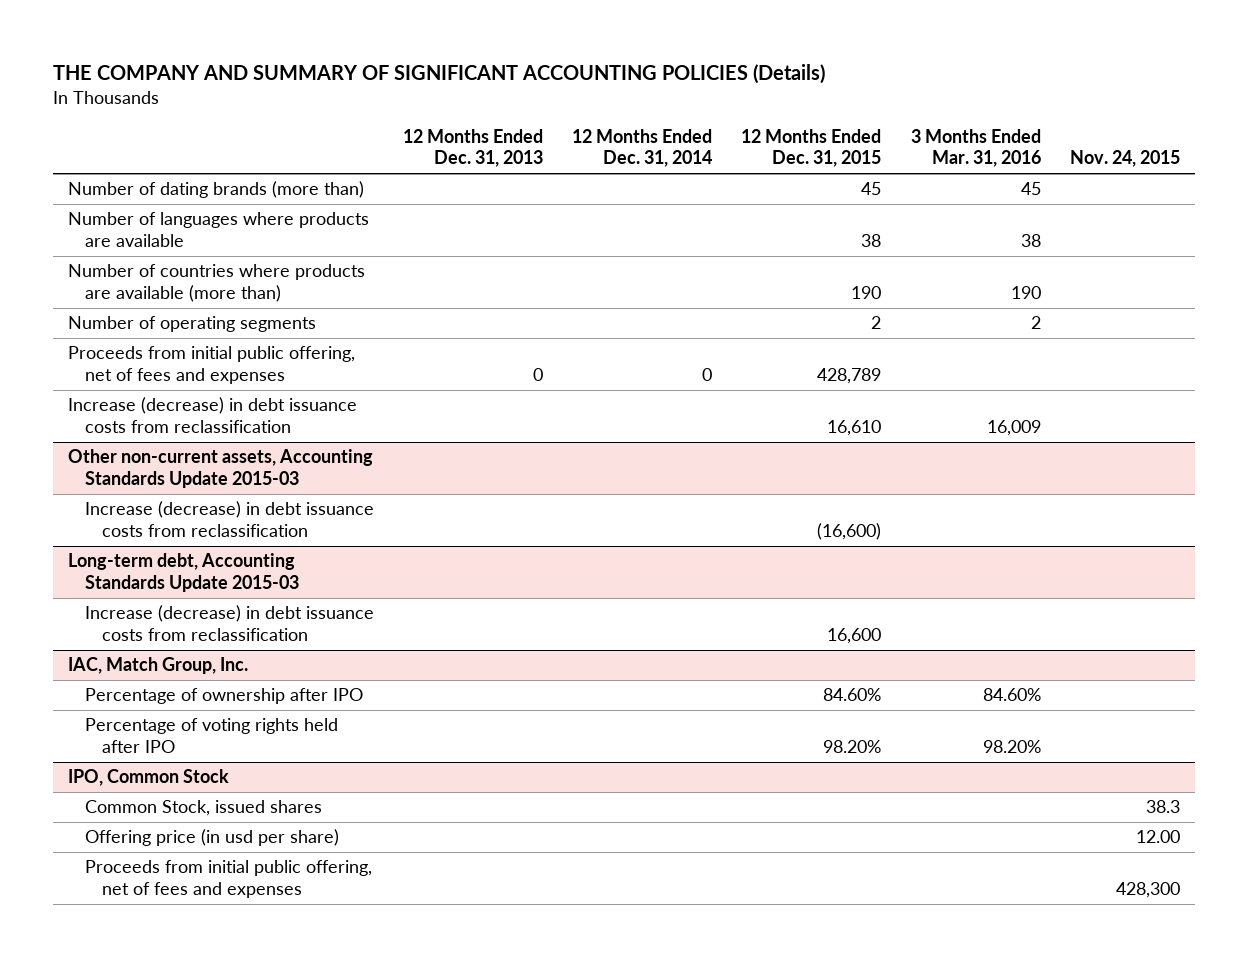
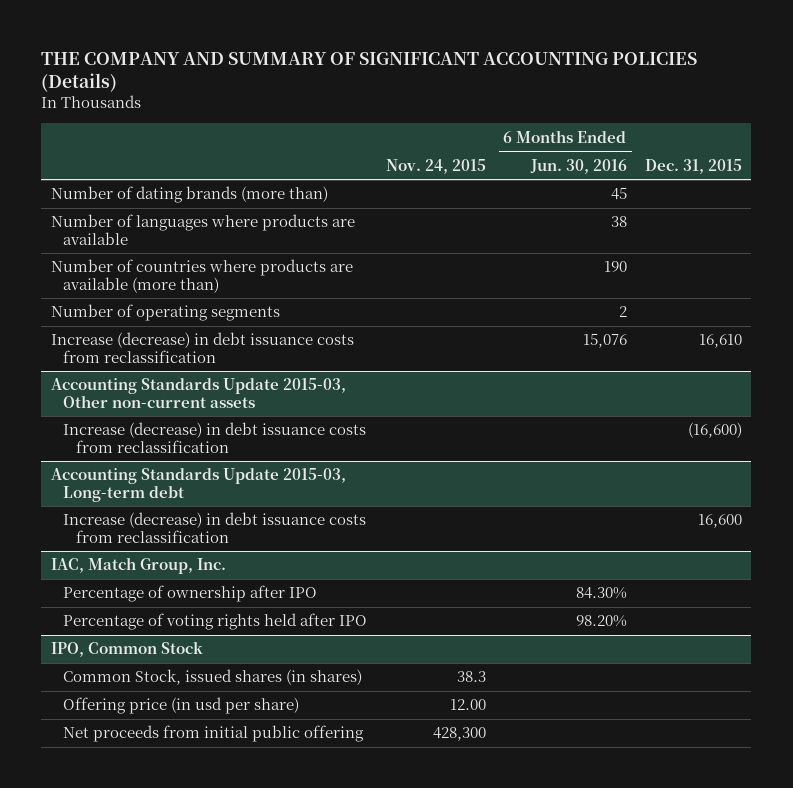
- | 12 Months Ended Dec. 31, 2013 | 12 Months Ended Dec. 31, 2014 | 12 Months Ended Dec. 31, 2015 | 3 Months Ended Mar. 31, 2016 | Nov. 24, 2015
+ | Nov. 24, 2015 | 6 Months Ended Jun. 30, 2016 | Dec. 31, 2015
- Proceeds from initial public offering, net of fees and expenses | 0 | 0 | 428,789 | |
- Other non-current assets, Accounting Standards Update 2015-03
+ Accounting Standards Update 2015-03, Other non-current assets
- Long-term debt, Accounting Standards Update 2015-03
+ Accounting Standards Update 2015-03, Long-term debt
@ IPO, Common Stock
- Common Stock, issued shares | | | | | 38.3
+ Common Stock, issued shares (in shares) | 38.3 | |
- Proceeds from initial public offering, net of fees and expenses | | | | | 428,300
+ Net proceeds from initial public offering | 428,300 | |

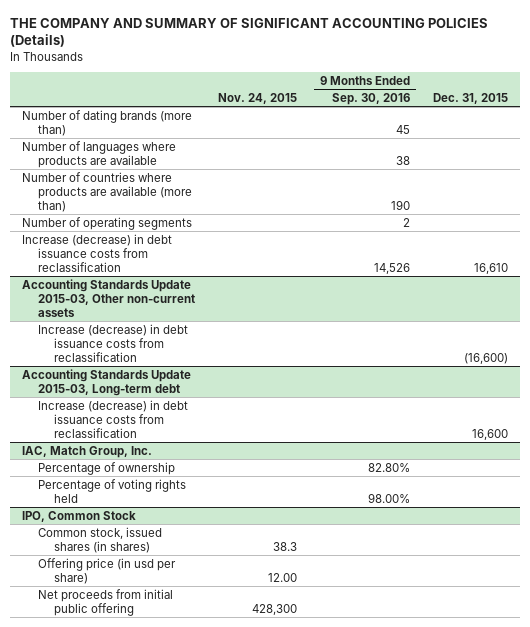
- | Nov. 24, 2015 | 6 Months Ended Jun. 30, 2016 | Dec. 31, 2015
+ | Nov. 24, 2015 | 9 Months Ended Sep. 30, 2016 | Dec. 31, 2015
@ IAC, Match Group, Inc.
- Percentage of ownership after IPO | | 84.30% |
- Percentage of voting rights held after IPO | | 98.20% |
+ Percentage of ownership | | 82.80% |
+ Percentage of voting rights held | | 98.00% |
@ IPO, Common Stock
- Common Stock, issued shares (in shares) | 38.3 | |
+ Common stock, issued shares (in shares) | 38.3 | |

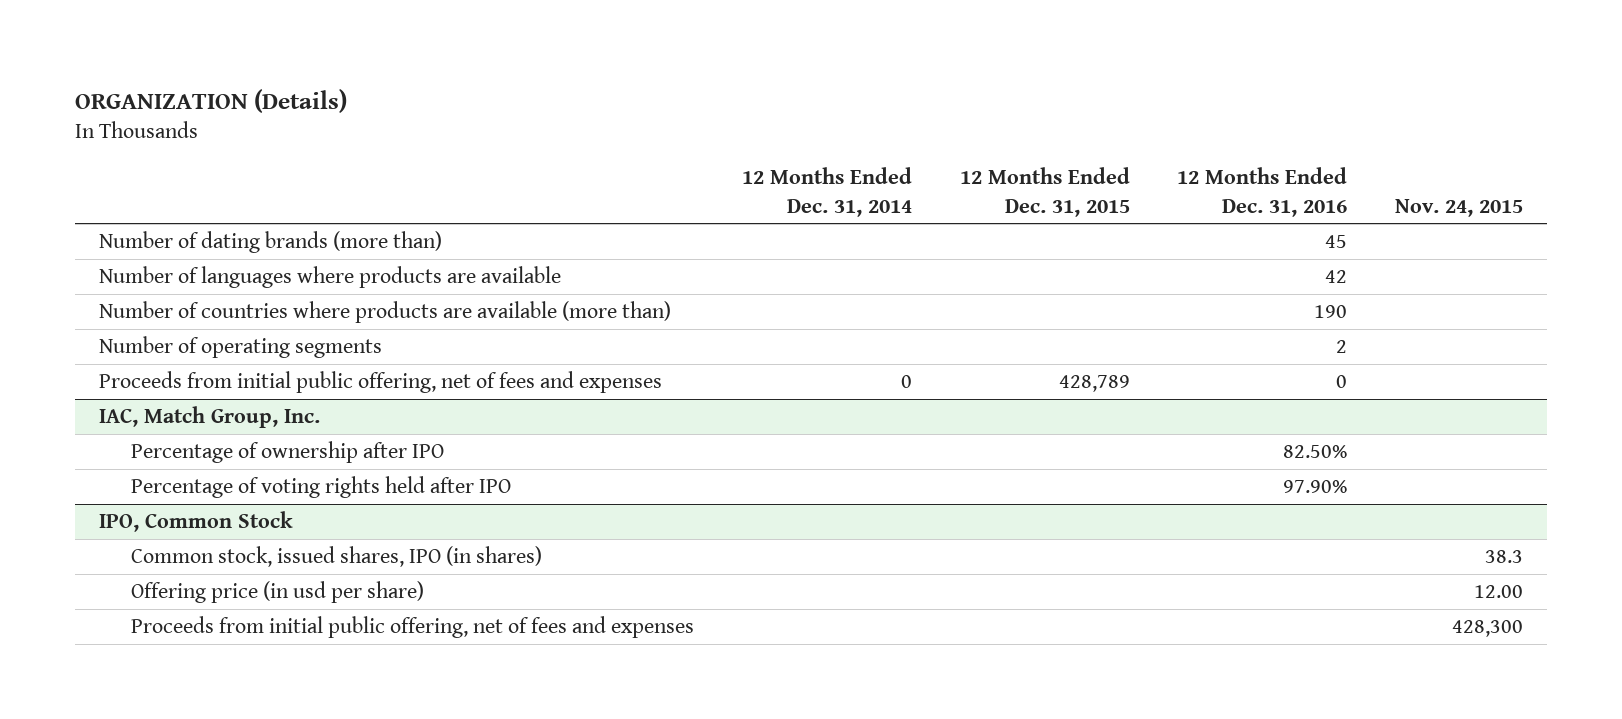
- THE COMPANY AND SUMMARY OF SIGNIFICANT ACCOUNTING POLICIES (Details)
+ ORGANIZATION (Details)
- | Nov. 24, 2015 | 9 Months Ended Sep. 30, 2016 | Dec. 31, 2015
+ | 12 Months Ended Dec. 31, 2014 | 12 Months Ended Dec. 31, 2015 | 12 Months Ended Dec. 31, 2016 | Nov. 24, 2015
- Increase (decrease) in debt issuance costs from reclassification | | 14,526 | 16,610
- Accounting Standards Update 2015-03, Other non-current assets
- Increase (decrease) in debt issuance costs from reclassification | | | (16,600)
- Accounting Standards Update 2015-03, Long-term debt
- Increase (decrease) in debt issuance costs from reclassification | | | 16,600
+ Proceeds from initial public offering, net of fees and expenses | 0 | 428,789 | 0 |
@ IAC, Match Group, Inc.
- Percentage of ownership | | 82.80% |
- Percentage of voting rights held | | 98.00% |
+ Percentage of ownership after IPO | | | 82.50% |
+ Percentage of voting rights held after IPO | | | 97.90% |
@ IPO, Common Stock
- Common stock, issued shares (in shares) | 38.3 | |
+ Common stock, issued shares, IPO (in shares) | | | | 38.3
- Net proceeds from initial public offering | 428,300 | |
+ Proceeds from initial public offering, net of fees and expenses | | | | 428,300

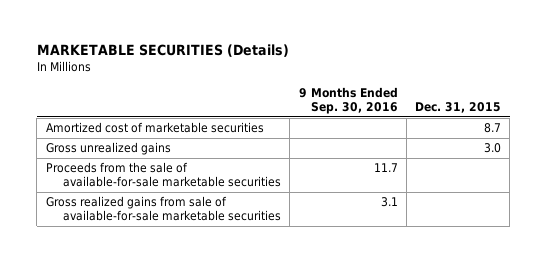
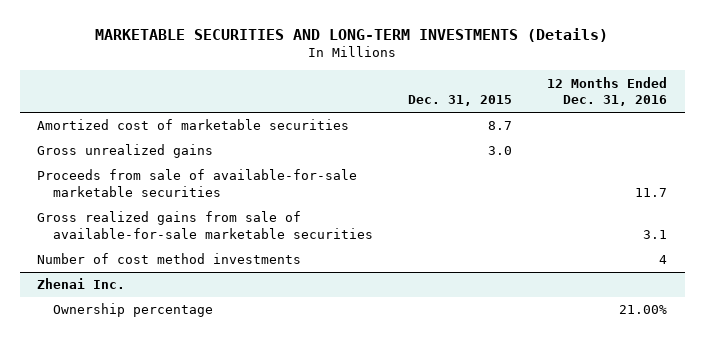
- MARKETABLE SECURITIES (Details)
+ MARKETABLE SECURITIES AND LONG-TERM INVESTMENTS (Details)
- | 9 Months Ended Sep. 30, 2016 | Dec. 31, 2015
+ | Dec. 31, 2015 | 12 Months Ended Dec. 31, 2016
- Proceeds from the sale of available-for-sale marketable securities | 11.7 |
+ Proceeds from sale of available-for-sale marketable securities | | 11.7
+ Number of cost method investments | | 4
+ Zhenai Inc.
+ Ownership percentage | | 21.00%

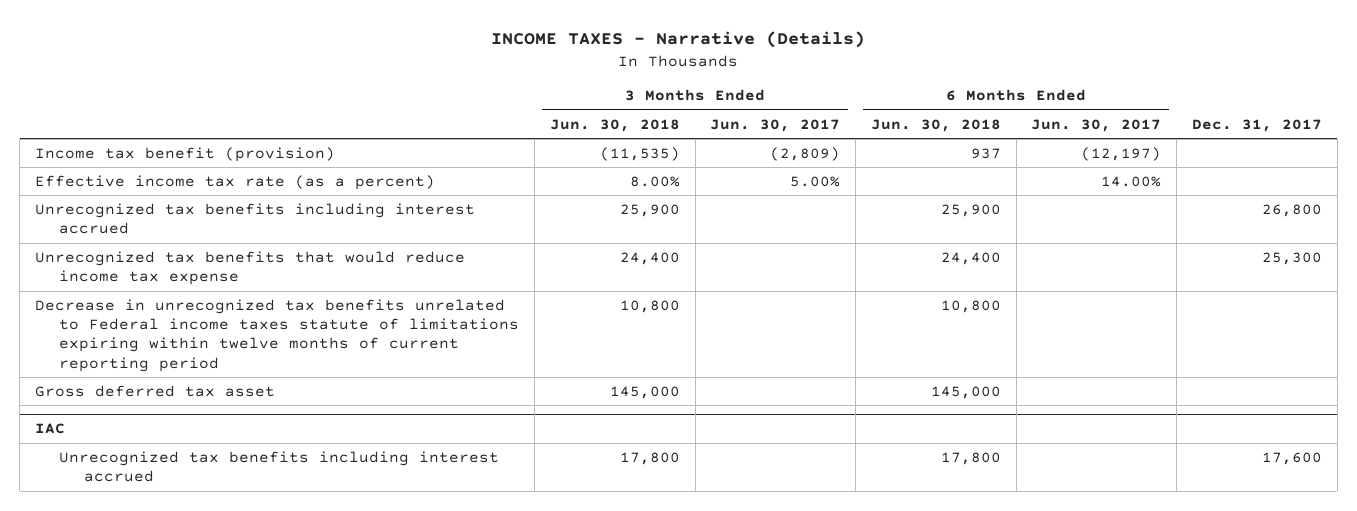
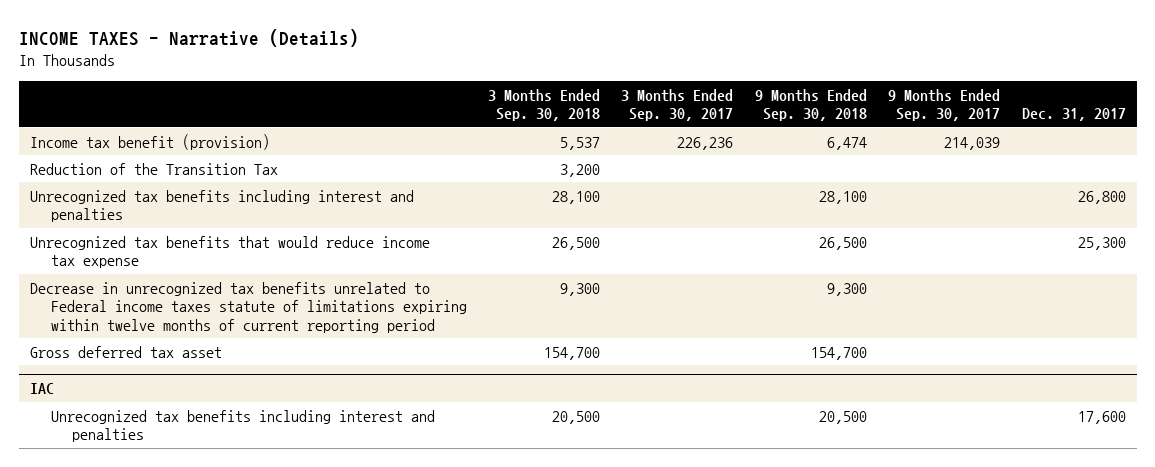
- | 3 Months Ended Jun. 30, 2018 | 3 Months Ended Jun. 30, 2017 | 6 Months Ended Jun. 30, 2018 | 6 Months Ended Jun. 30, 2017 | Dec. 31, 2017
+ | 3 Months Ended Sep. 30, 2018 | 3 Months Ended Sep. 30, 2017 | 9 Months Ended Sep. 30, 2018 | 9 Months Ended Sep. 30, 2017 | Dec. 31, 2017
- Effective income tax rate (as a percent) | 8.00% | 5.00% | | 14.00% |
- Unrecognized tax benefits including interest accrued | 25,900 | | 25,900 | | 26,800
+ Reduction of the Transition Tax | 3,200 | | | |
+ Unrecognized tax benefits including interest and penalties | 28,100 | | 28,100 | | 26,800
@ IAC
- Unrecognized tax benefits including interest accrued | 17,800 | | 17,800 | | 17,600
+ Unrecognized tax benefits including interest and penalties | 20,500 | | 20,500 | | 17,600

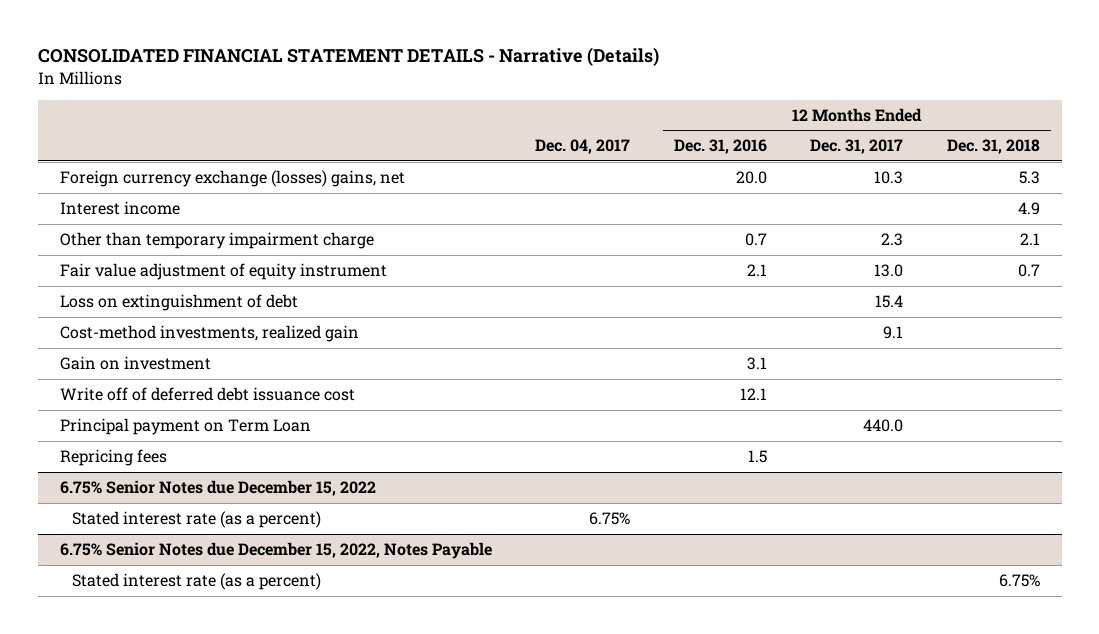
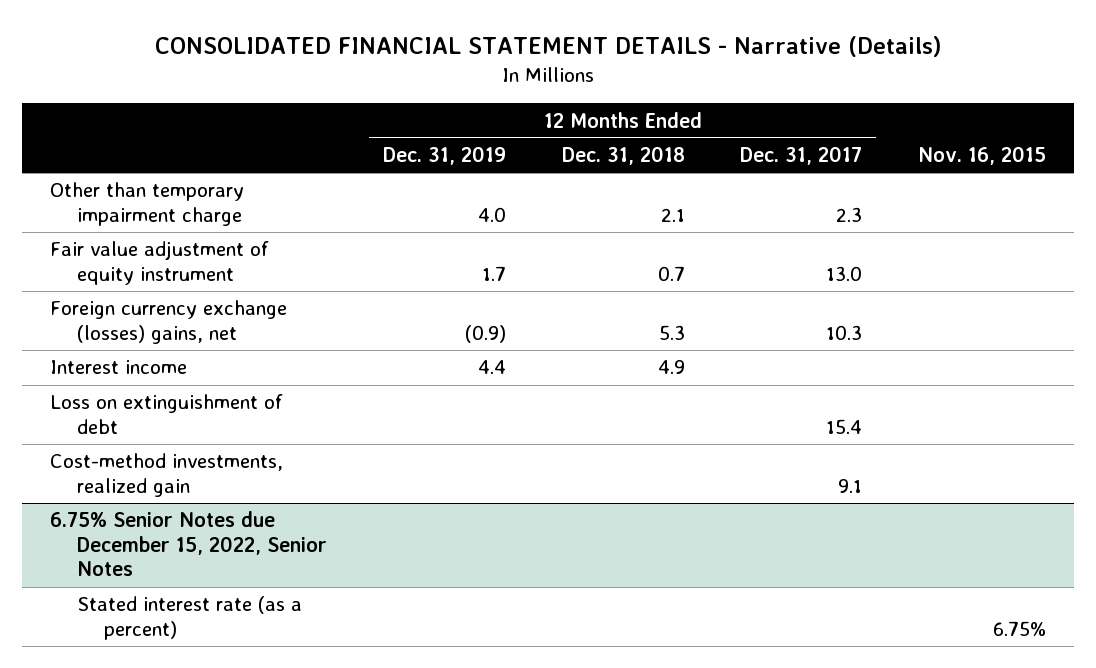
- | Dec. 04, 2017 | 12 Months Ended Dec. 31, 2016 | 12 Months Ended Dec. 31, 2017 | 12 Months Ended Dec. 31, 2018
+ | 12 Months Ended Dec. 31, 2019 | 12 Months Ended Dec. 31, 2018 | 12 Months Ended Dec. 31, 2017 | Nov. 16, 2015
moved down: Foreign currency exchange (losses) gains, net | (0.9) | 5.3 | 10.3 |
moved down: Interest income | 4.4 | 4.9 | |
- Gain on investment | | 3.1 | |
- Write off of deferred debt issuance cost | | 12.1 | |
- Principal payment on Term Loan | | | 440.0 |
- Repricing fees | | 1.5 | |
- 6.75% Senior Notes due December 15, 2022
+ 6.75% Senior Notes due December 15, 2022, Senior Notes
- 6.75% Senior Notes due December 15, 2022, Notes Payable
- Stated interest rate (as a percent) | | | | 6.75%

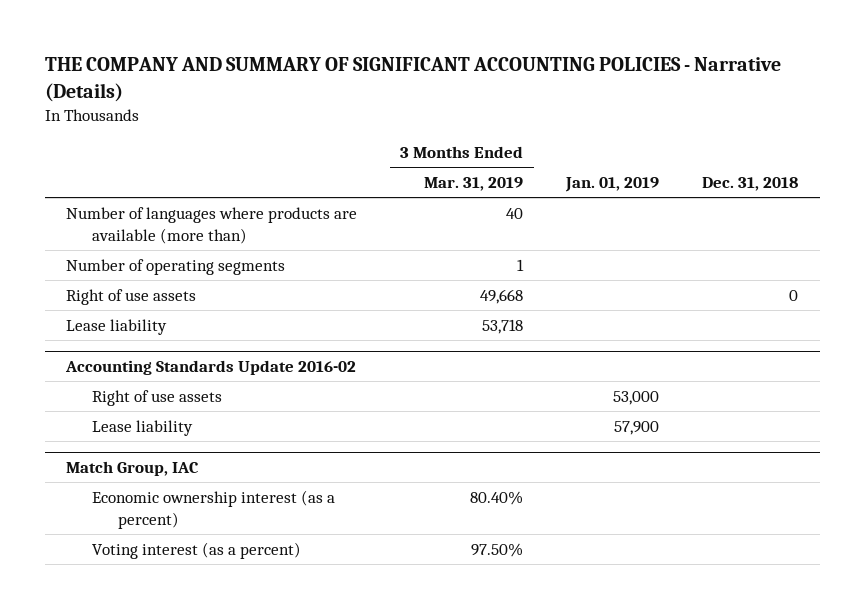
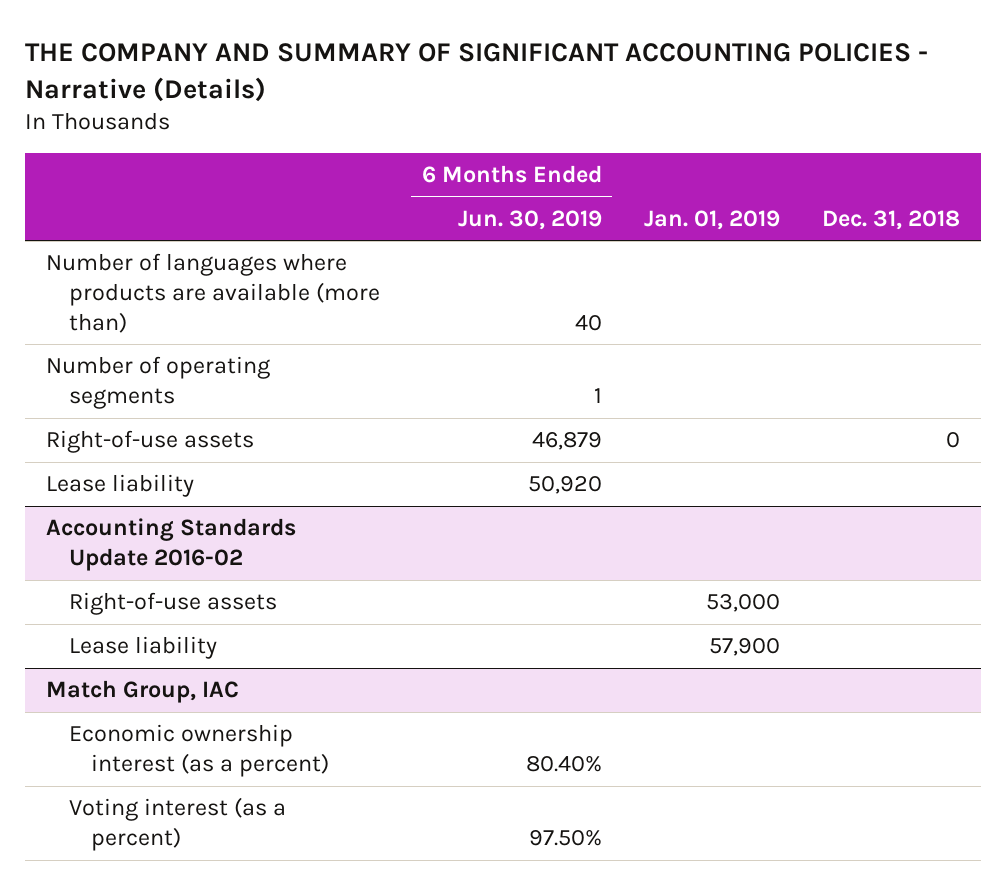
- | 3 Months Ended Mar. 31, 2019 | Jan. 01, 2019 | Dec. 31, 2018
+ | 6 Months Ended Jun. 30, 2019 | Jan. 01, 2019 | Dec. 31, 2018
- Right of use assets | 49,668 | | 0
+ Right-of-use assets | 46,879 | | 0
@ Accounting Standards Update 2016-02
- Right of use assets | | 53,000 |
+ Right-of-use assets | | 53,000 |

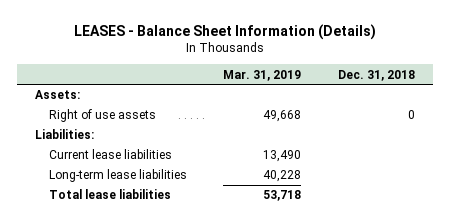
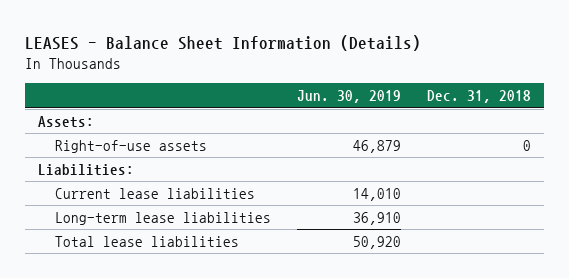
- | Mar. 31, 2019 | Dec. 31, 2018
+ | Jun. 30, 2019 | Dec. 31, 2018
- Right of use assets | 49,668 | 0
+ Right-of-use assets | 46,879 | 0

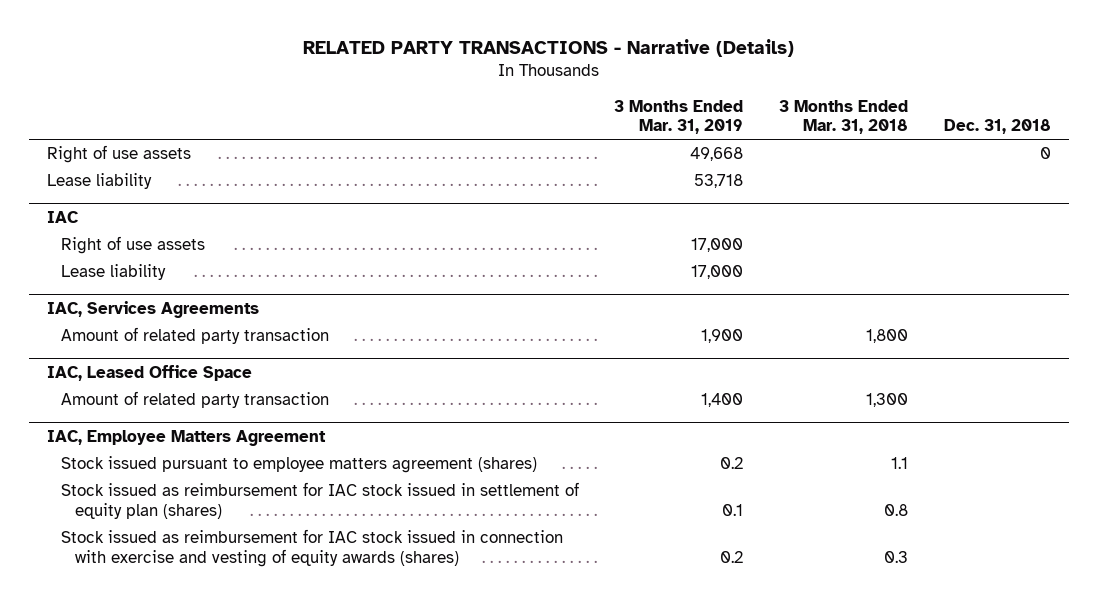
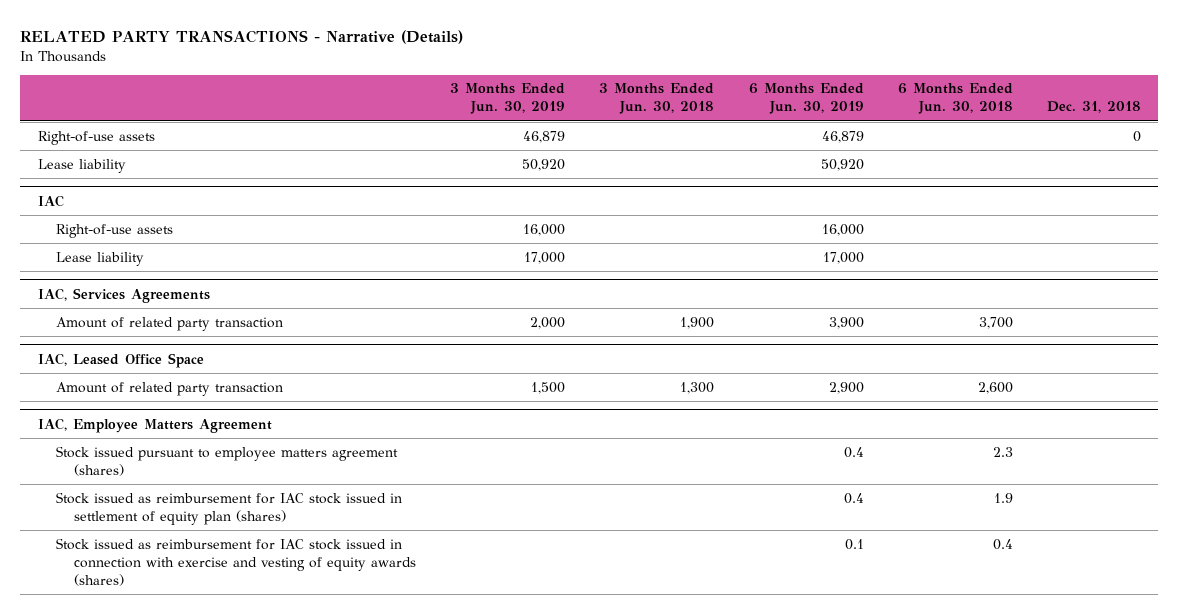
- | 3 Months Ended Mar. 31, 2019 | 3 Months Ended Mar. 31, 2018 | Dec. 31, 2018
+ | 3 Months Ended Jun. 30, 2019 | 3 Months Ended Jun. 30, 2018 | 6 Months Ended Jun. 30, 2019 | 6 Months Ended Jun. 30, 2018 | Dec. 31, 2018
- Right of use assets | 49,668 | | 0
+ Right-of-use assets | 46,879 | | 46,879 | | 0
@ IAC
- Right of use assets | 17,000 | |
+ Right-of-use assets | 16,000 | | 16,000 | |

